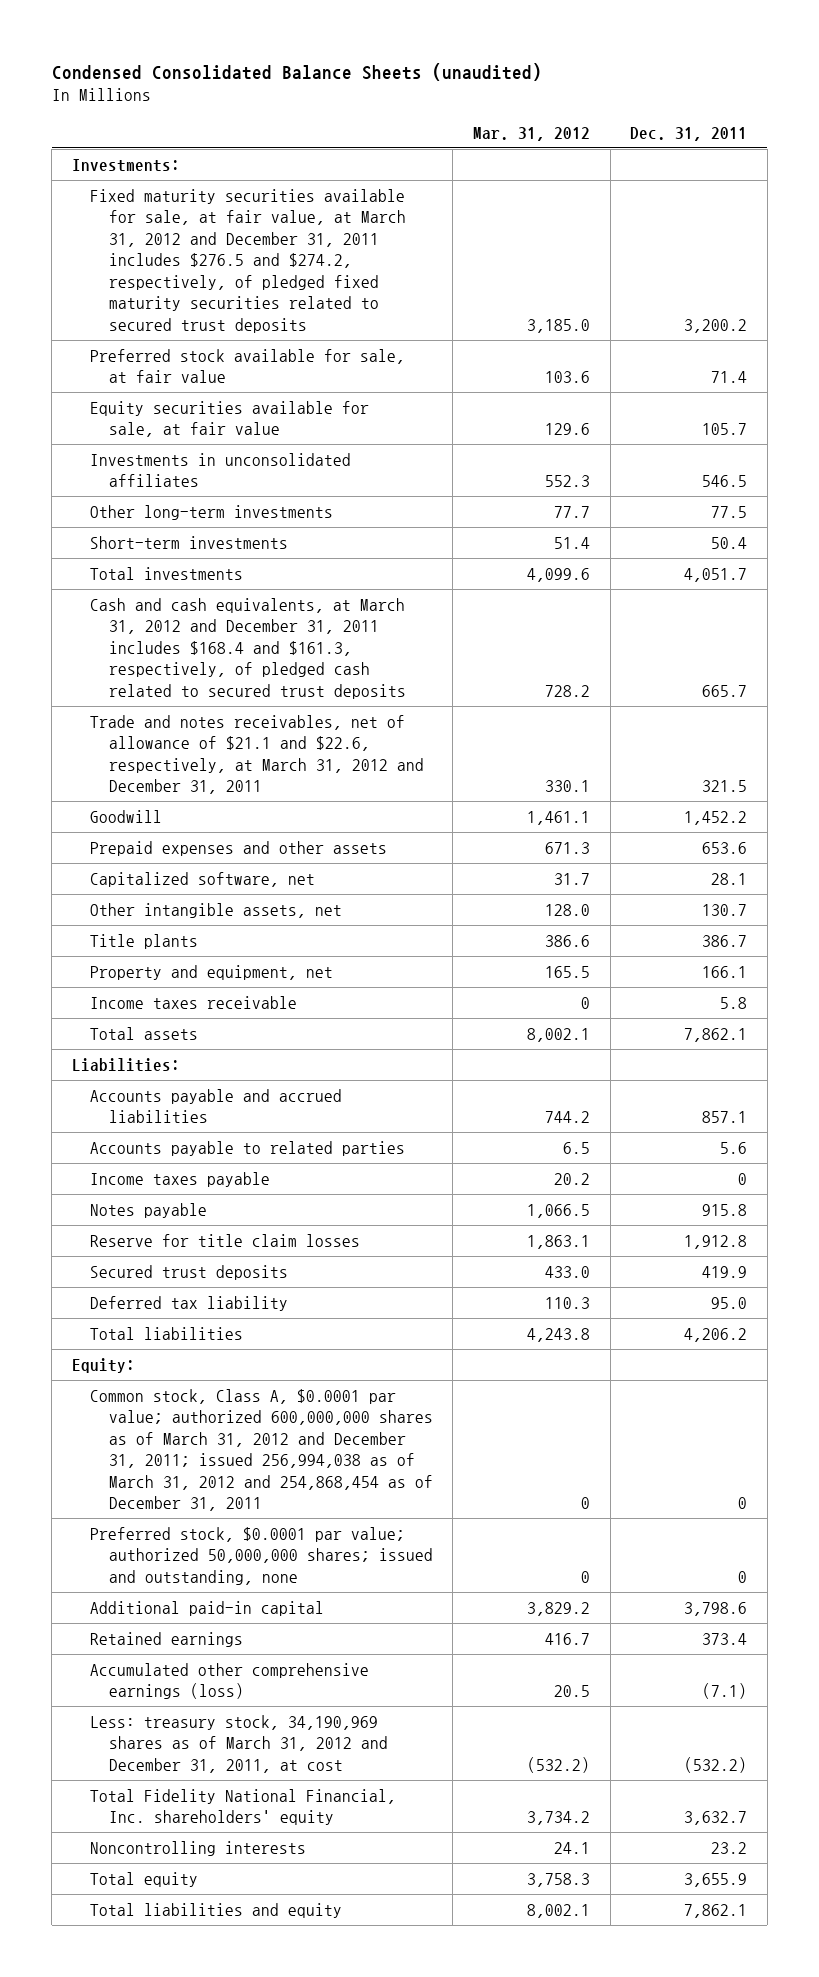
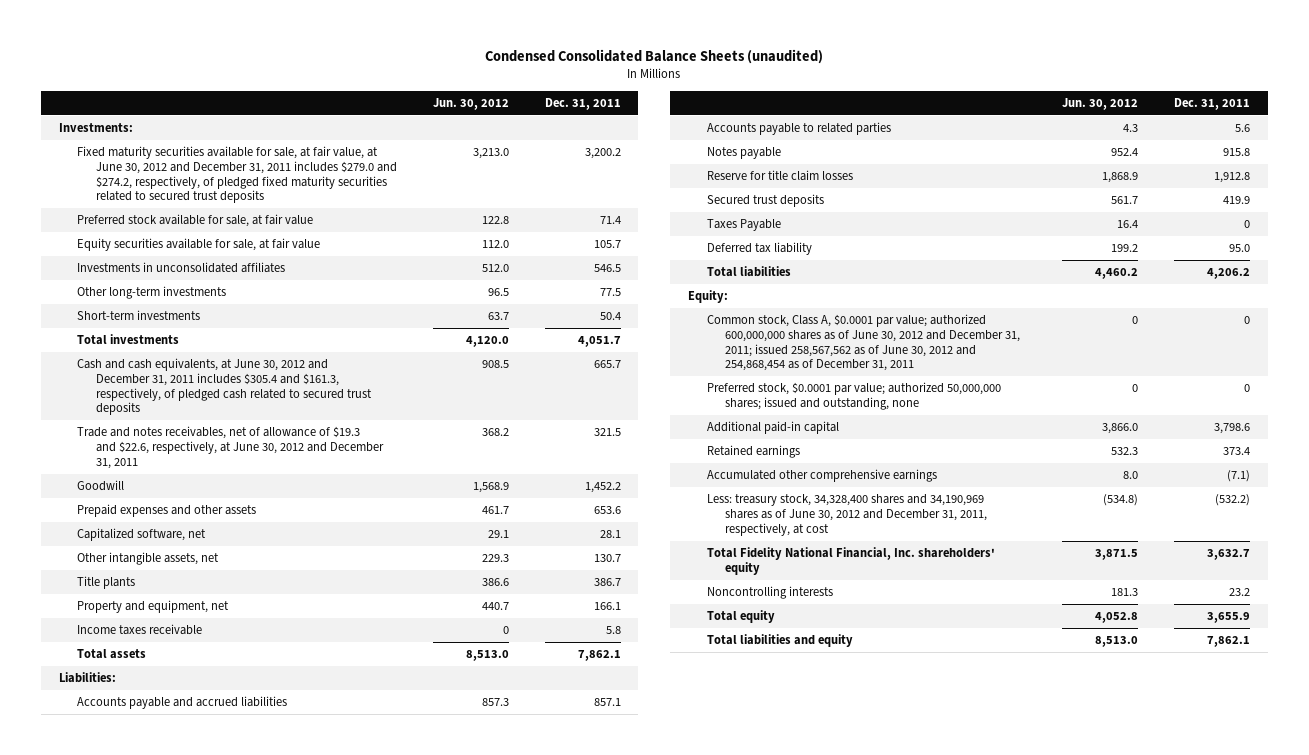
- | Mar. 31, 2012 | Dec. 31, 2011
+ | Jun. 30, 2012 | Dec. 31, 2011
- Fixed maturity securities available for sale, at fair value, at March 31, 2012 and December 31, 2011 includes $276.5 and $274.2, respectively, of pledged fixed maturity securities related to secured trust deposits | 3,185.0 | 3,200.2
+ Fixed maturity securities available for sale, at fair value, at June 30, 2012 and December 31, 2011 includes $279.0 and $274.2, respectively, of pledged fixed maturity securities related to secured trust deposits | 3,213.0 | 3,200.2
- Cash and cash equivalents, at March 31, 2012 and December 31, 2011 includes $168.4 and $161.3, respectively, of pledged cash related to secured trust deposits | 728.2 | 665.7
- Trade and notes receivables, net of allowance of $21.1 and $22.6, respectively, at March 31, 2012 and December 31, 2011 | 330.1 | 321.5
+ Cash and cash equivalents, at June 30, 2012 and December 31, 2011 includes $305.4 and $161.3, respectively, of pledged cash related to secured trust deposits | 908.5 | 665.7
+ Trade and notes receivables, net of allowance of $19.3 and $22.6, respectively, at June 30, 2012 and December 31, 2011 | 368.2 | 321.5
- Income taxes payable | 20.2 | 0
+ Taxes Payable | 16.4 | 0
- Common stock, Class A, $0.0001 par value; authorized 600,000,000 shares as of March 31, 2012 and December 31, 2011; issued 256,994,038 as of March 31, 2012 and 254,868,454 as of December 31, 2011 | 0 | 0
+ Common stock, Class A, $0.0001 par value; authorized 600,000,000 shares as of June 30, 2012 and December 31, 2011; issued 258,567,562 as of June 30, 2012 and 254,868,454 as of December 31, 2011 | 0 | 0
- Accumulated other comprehensive earnings (loss) | 20.5 | (7.1)
- Less: treasury stock, 34,190,969 shares as of March 31, 2012 and December 31, 2011, at cost | (532.2) | (532.2)
+ Accumulated other comprehensive earnings | 8.0 | (7.1)
+ Less: treasury stock, 34,328,400 shares and 34,190,969 shares as of June 30, 2012 and December 31, 2011, respectively, at cost | (534.8) | (532.2)

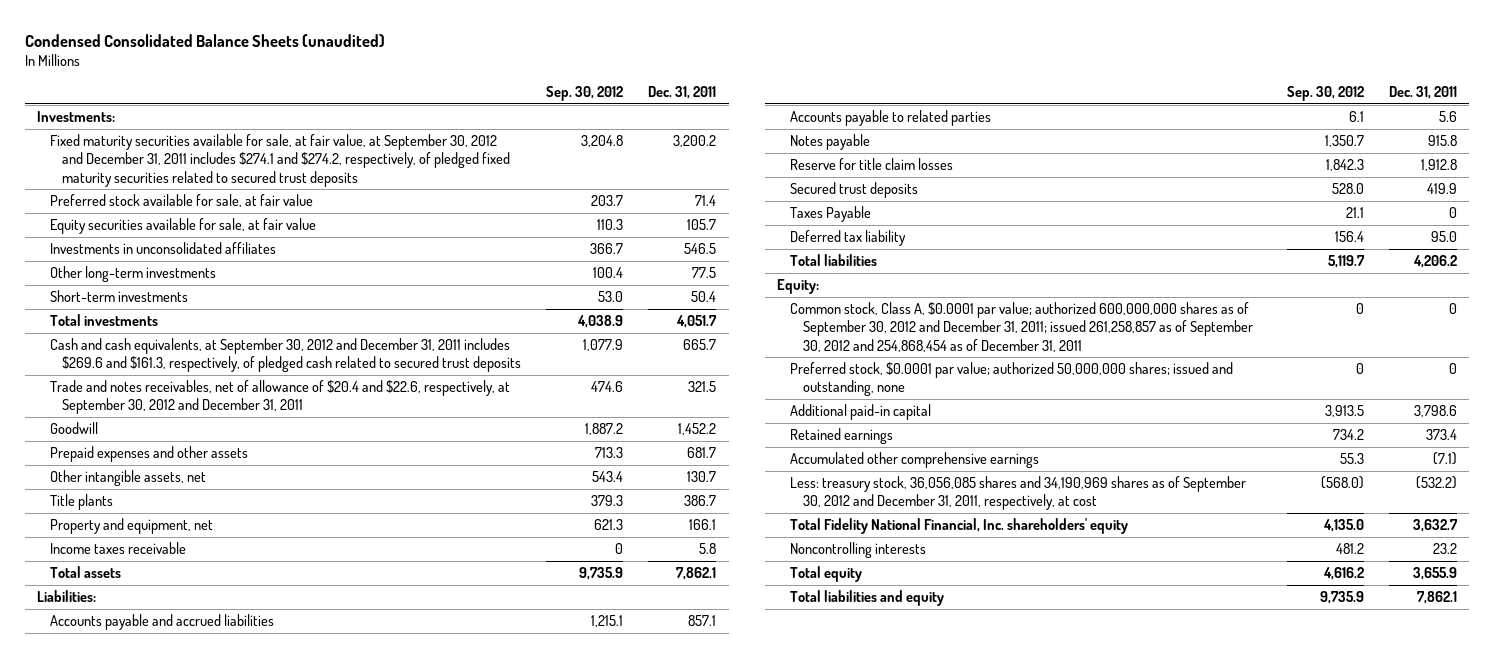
- | Jun. 30, 2012 | Dec. 31, 2011
+ | Sep. 30, 2012 | Dec. 31, 2011
- Fixed maturity securities available for sale, at fair value, at June 30, 2012 and December 31, 2011 includes $279.0 and $274.2, respectively, of pledged fixed maturity securities related to secured trust deposits | 3,213.0 | 3,200.2
+ Fixed maturity securities available for sale, at fair value, at September 30, 2012 and December 31, 2011 includes $274.1 and $274.2, respectively, of pledged fixed maturity securities related to secured trust deposits | 3,204.8 | 3,200.2
- Cash and cash equivalents, at June 30, 2012 and December 31, 2011 includes $305.4 and $161.3, respectively, of pledged cash related to secured trust deposits | 908.5 | 665.7
- Trade and notes receivables, net of allowance of $19.3 and $22.6, respectively, at June 30, 2012 and December 31, 2011 | 368.2 | 321.5
+ Cash and cash equivalents, at September 30, 2012 and December 31, 2011 includes $269.6 and $161.3, respectively, of pledged cash related to secured trust deposits | 1,077.9 | 665.7
+ Trade and notes receivables, net of allowance of $20.4 and $22.6, respectively, at September 30, 2012 and December 31, 2011 | 474.6 | 321.5
- Prepaid expenses and other assets | 461.7 | 653.6
- Capitalized software, net | 29.1 | 28.1
+ Prepaid expenses and other assets | 713.3 | 681.7
- Common stock, Class A, $0.0001 par value; authorized 600,000,000 shares as of June 30, 2012 and December 31, 2011; issued 258,567,562 as of June 30, 2012 and 254,868,454 as of December 31, 2011 | 0 | 0
+ Common stock, Class A, $0.0001 par value; authorized 600,000,000 shares as of September 30, 2012 and December 31, 2011; issued 261,258,857 as of September 30, 2012 and 254,868,454 as of December 31, 2011 | 0 | 0
- Less: treasury stock, 34,328,400 shares and 34,190,969 shares as of June 30, 2012 and December 31, 2011, respectively, at cost | (534.8) | (532.2)
+ Less: treasury stock, 36,056,085 shares and 34,190,969 shares as of September 30, 2012 and December 31, 2011, respectively, at cost | (568.0) | (532.2)

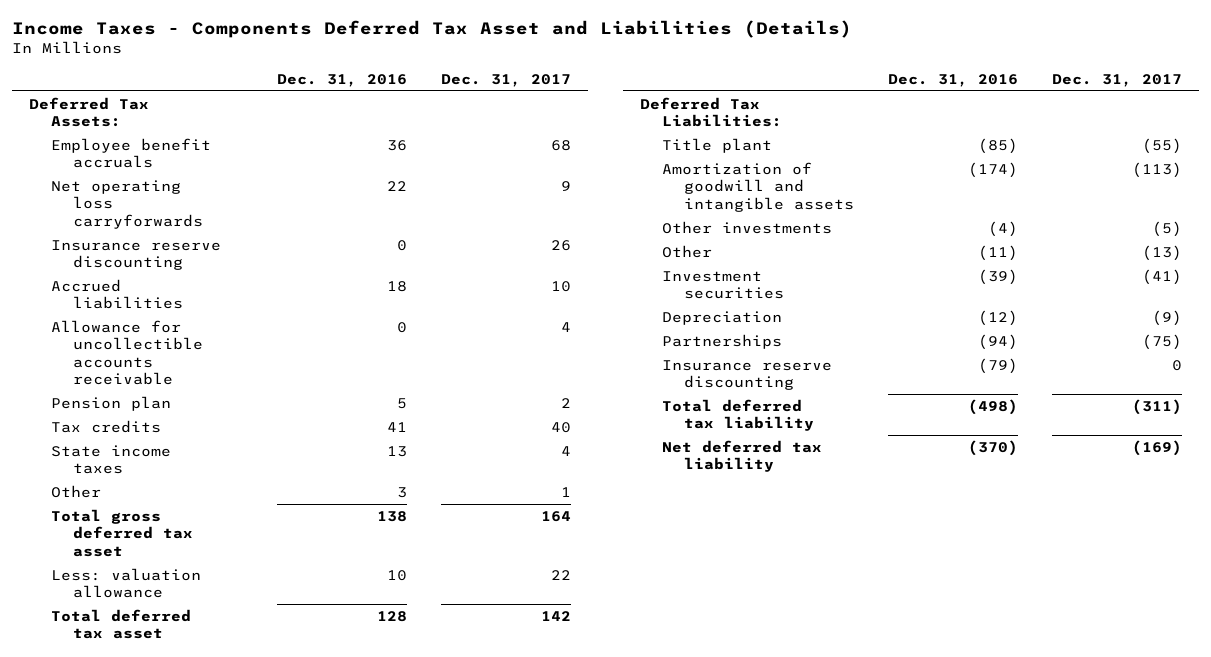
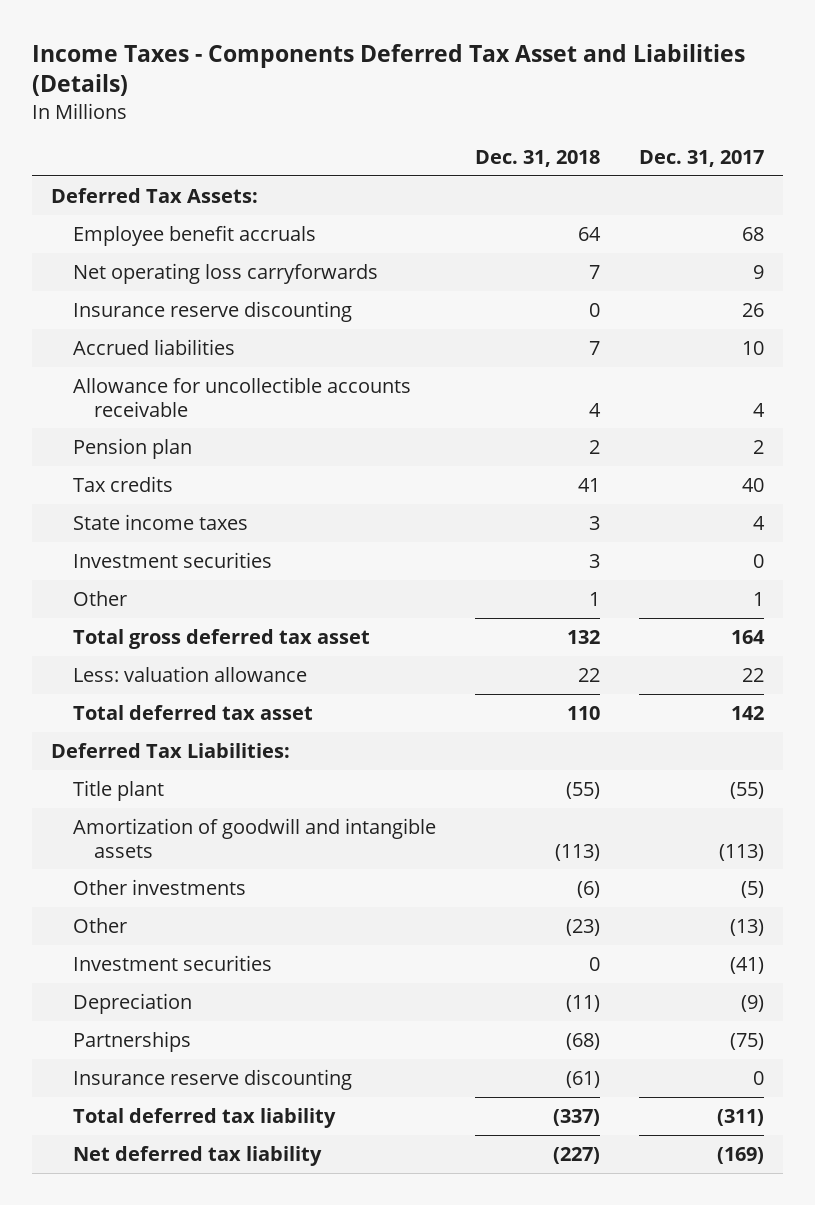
- | Dec. 31, 2016 | Dec. 31, 2017
+ | Dec. 31, 2018 | Dec. 31, 2017
+ Investment securities | 3 | 0

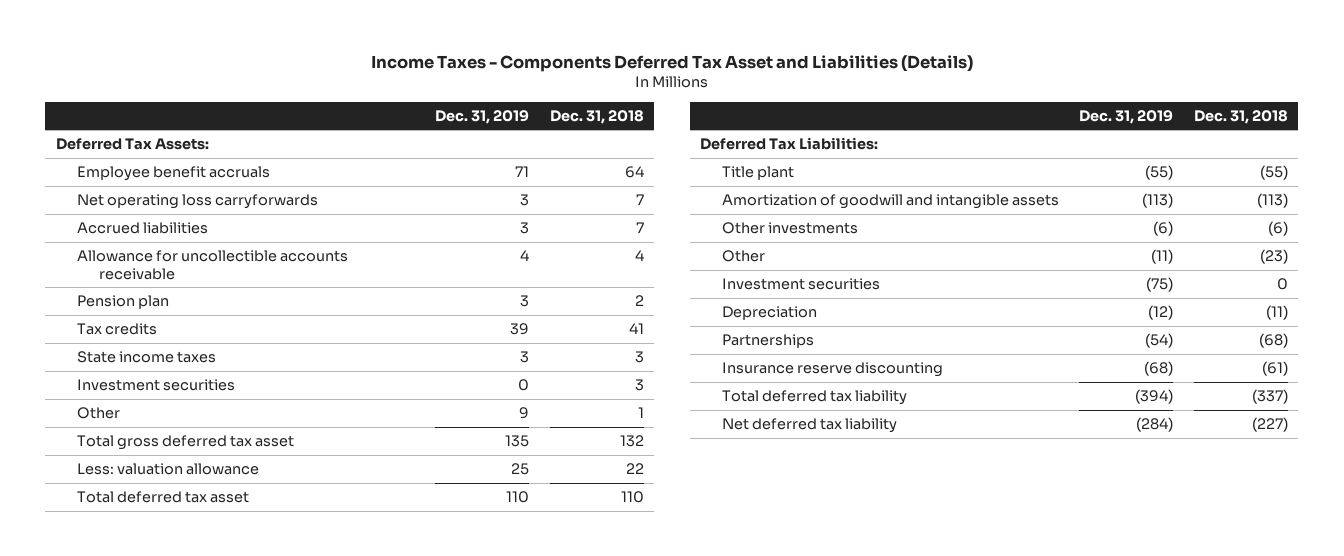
- | Dec. 31, 2018 | Dec. 31, 2017
+ | Dec. 31, 2019 | Dec. 31, 2018
- Insurance reserve discounting | 0 | 26

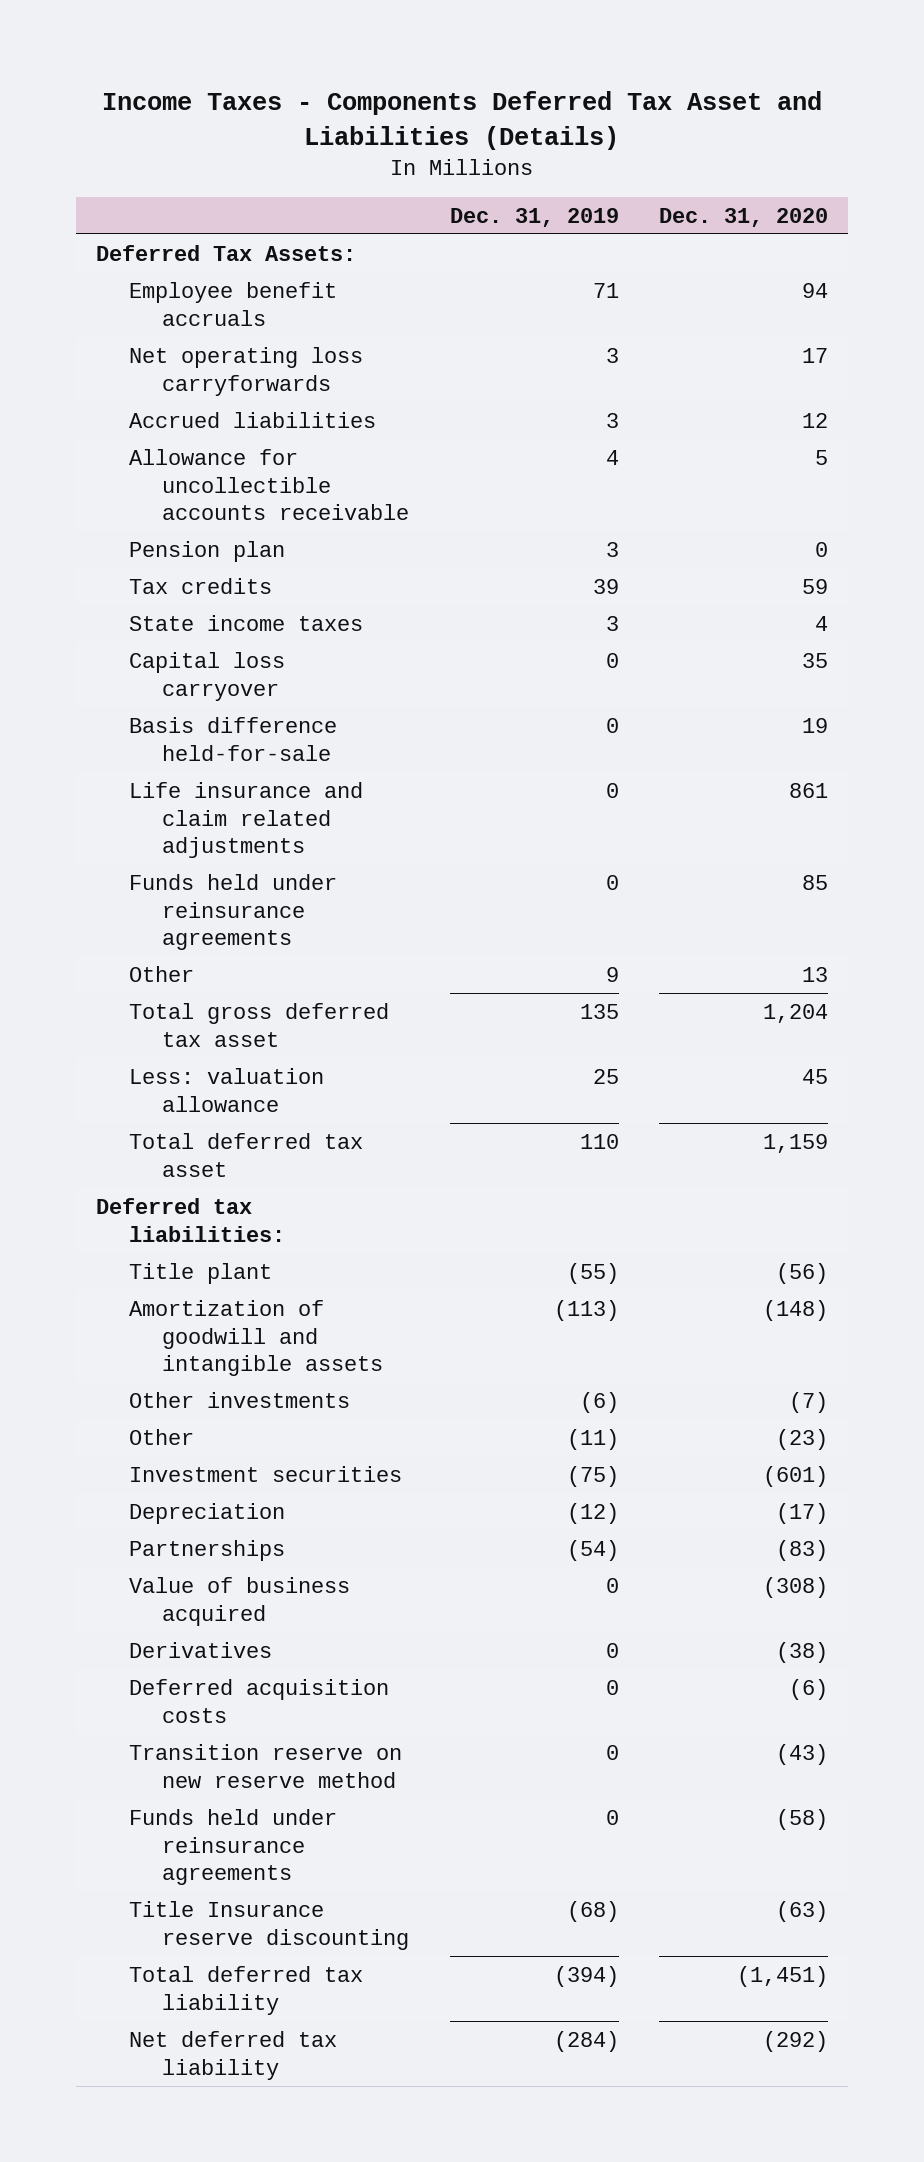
- | Dec. 31, 2019 | Dec. 31, 2018
+ | Dec. 31, 2019 | Dec. 31, 2020
- Investment securities | 0 | 3
+ Capital loss carryover | 0 | 35
+ Basis difference held-for-sale | 0 | 19
+ Life insurance and claim related adjustments | 0 | 861
+ Funds held under reinsurance agreements | 0 | 85
- Deferred Tax Liabilities:
+ Deferred tax liabilities:
- Insurance reserve discounting | (68) | (61)
+ Value of business acquired | 0 | (308)
+ Derivatives | 0 | (38)
+ Deferred acquisition costs | 0 | (6)
+ Transition reserve on new reserve method | 0 | (43)
+ Funds held under reinsurance agreements | 0 | (58)
+ Title Insurance reserve discounting | (68) | (63)

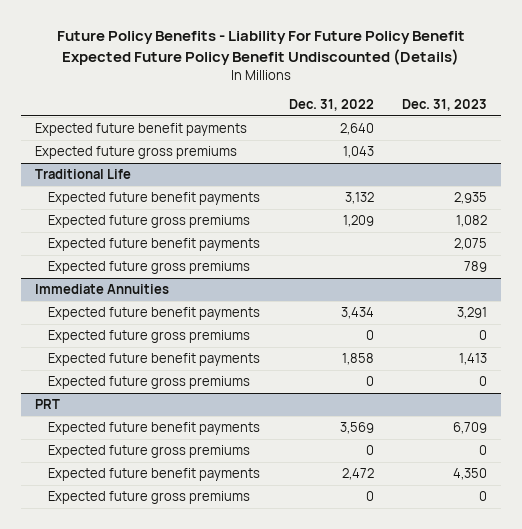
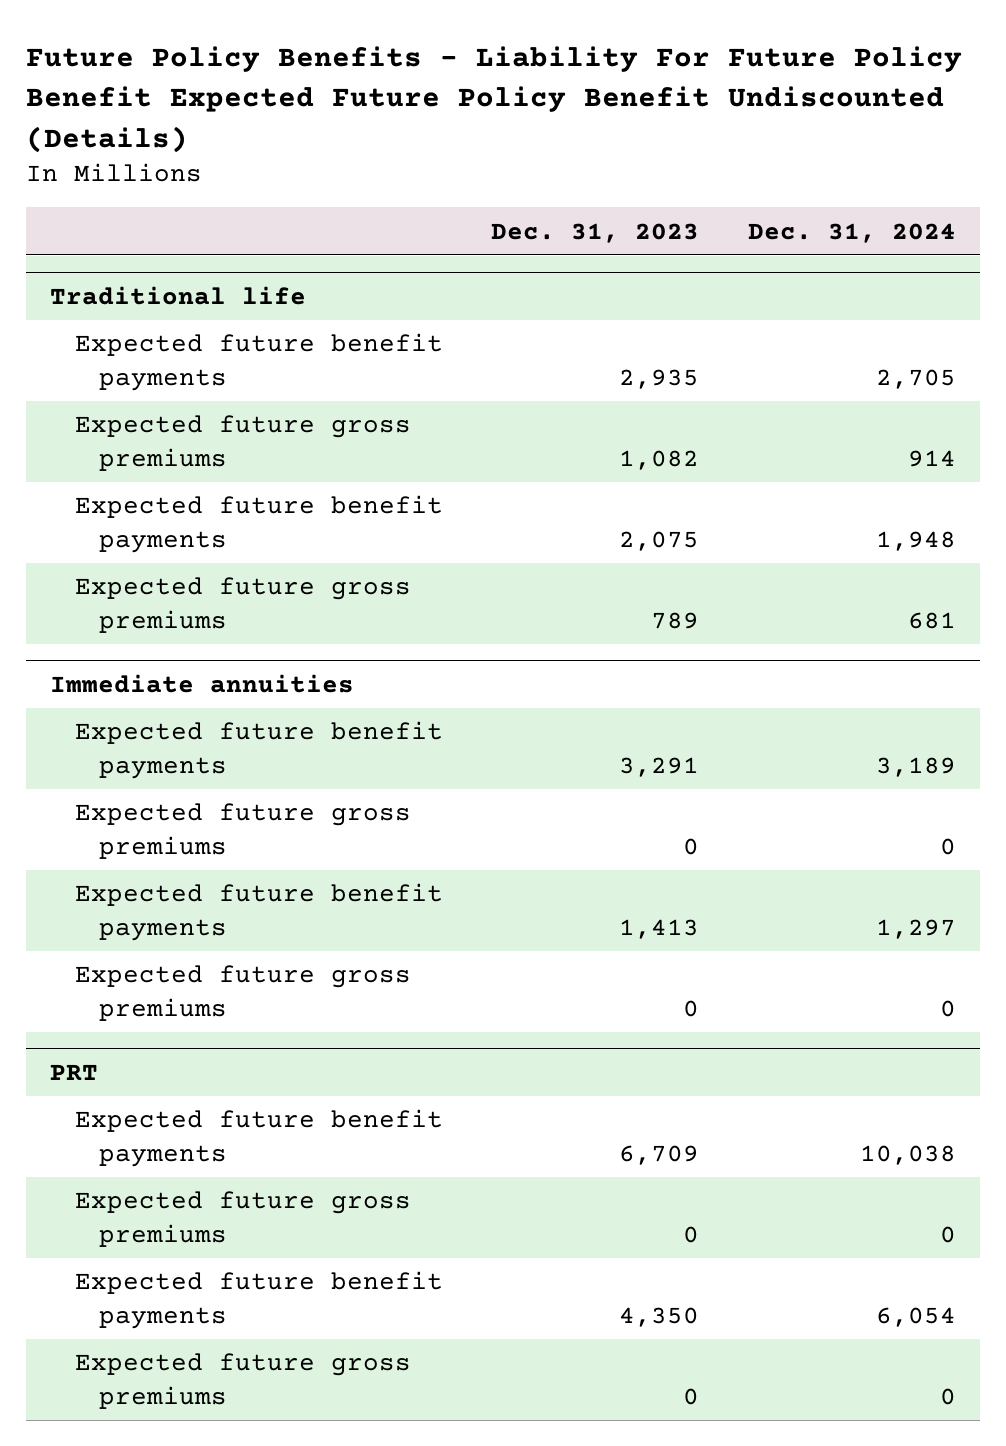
- | Dec. 31, 2022 | Dec. 31, 2023
+ | Dec. 31, 2023 | Dec. 31, 2024
- Expected future benefit payments | 2,640 |
- Expected future gross premiums | 1,043 |
- Traditional Life
+ Traditional life
- Immediate Annuities
+ Immediate annuities

